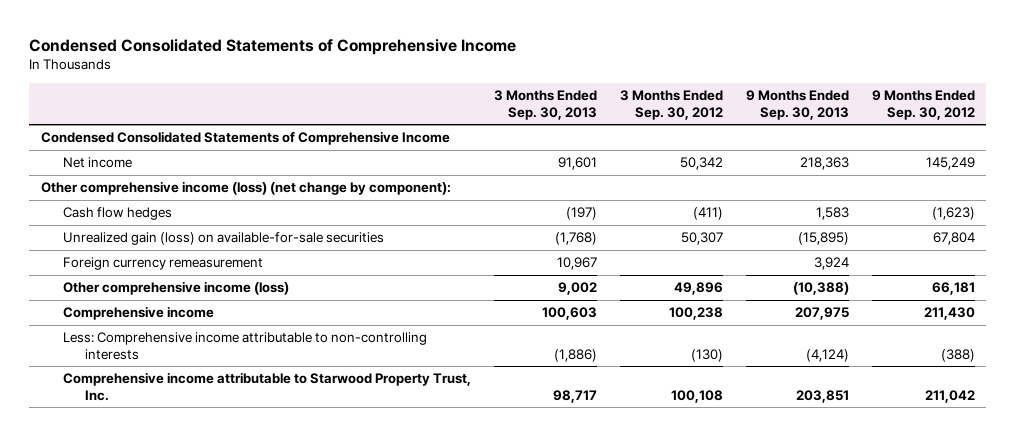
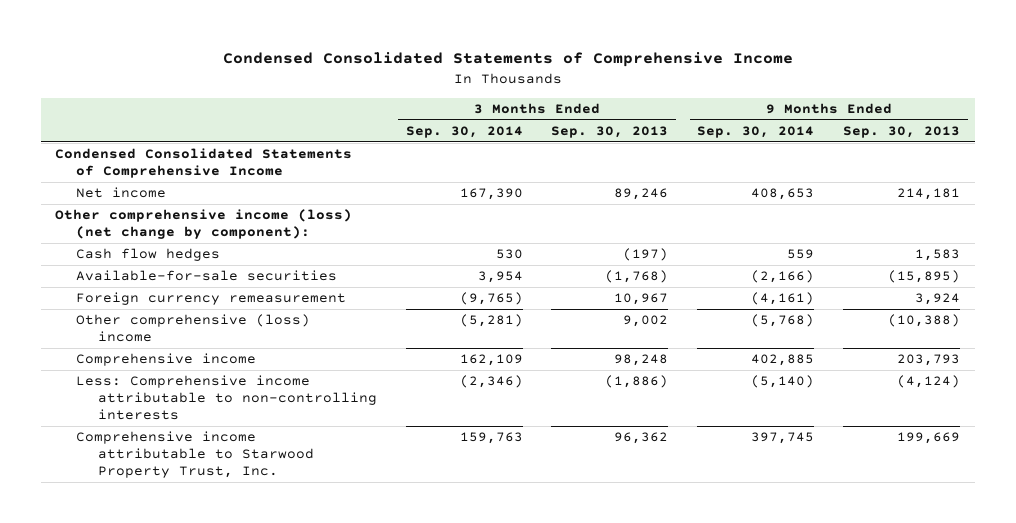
- | 3 Months Ended Sep. 30, 2013 | 3 Months Ended Sep. 30, 2012 | 9 Months Ended Sep. 30, 2013 | 9 Months Ended Sep. 30, 2012
+ | 3 Months Ended Sep. 30, 2014 | 3 Months Ended Sep. 30, 2013 | 9 Months Ended Sep. 30, 2014 | 9 Months Ended Sep. 30, 2013
- Net income | 91,601 | 50,342 | 218,363 | 145,249
+ Net income | 167,390 | 89,246 | 408,653 | 214,181
- Unrealized gain (loss) on available-for-sale securities | (1,768) | 50,307 | (15,895) | 67,804
+ Available-for-sale securities | 3,954 | (1,768) | (2,166) | (15,895)
- Other comprehensive income (loss) | 9,002 | 49,896 | (10,388) | 66,181
- Comprehensive income | 100,603 | 100,238 | 207,975 | 211,430
+ Other comprehensive (loss) income | (5,281) | 9,002 | (5,768) | (10,388)
+ Comprehensive income | 162,109 | 98,248 | 402,885 | 203,793
- Comprehensive income attributable to Starwood Property Trust, Inc. | 98,717 | 100,108 | 203,851 | 211,042
+ Comprehensive income attributable to Starwood Property Trust, Inc. | 159,763 | 96,362 | 397,745 | 199,669

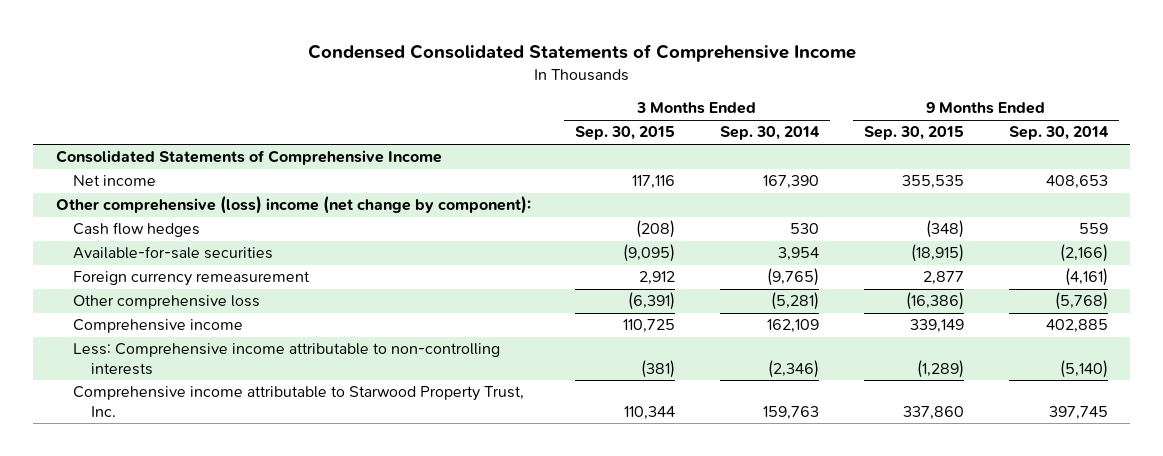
- | 3 Months Ended Sep. 30, 2014 | 3 Months Ended Sep. 30, 2013 | 9 Months Ended Sep. 30, 2014 | 9 Months Ended Sep. 30, 2013
+ | 3 Months Ended Sep. 30, 2015 | 3 Months Ended Sep. 30, 2014 | 9 Months Ended Sep. 30, 2015 | 9 Months Ended Sep. 30, 2014
- Condensed Consolidated Statements of Comprehensive Income
+ Consolidated Statements of Comprehensive Income
- Other comprehensive income (loss) (net change by component):
+ Other comprehensive (loss) income (net change by component):
- Other comprehensive (loss) income | (5,281) | 9,002 | (5,768) | (10,388)
+ Other comprehensive loss | (6,391) | (5,281) | (16,386) | (5,768)

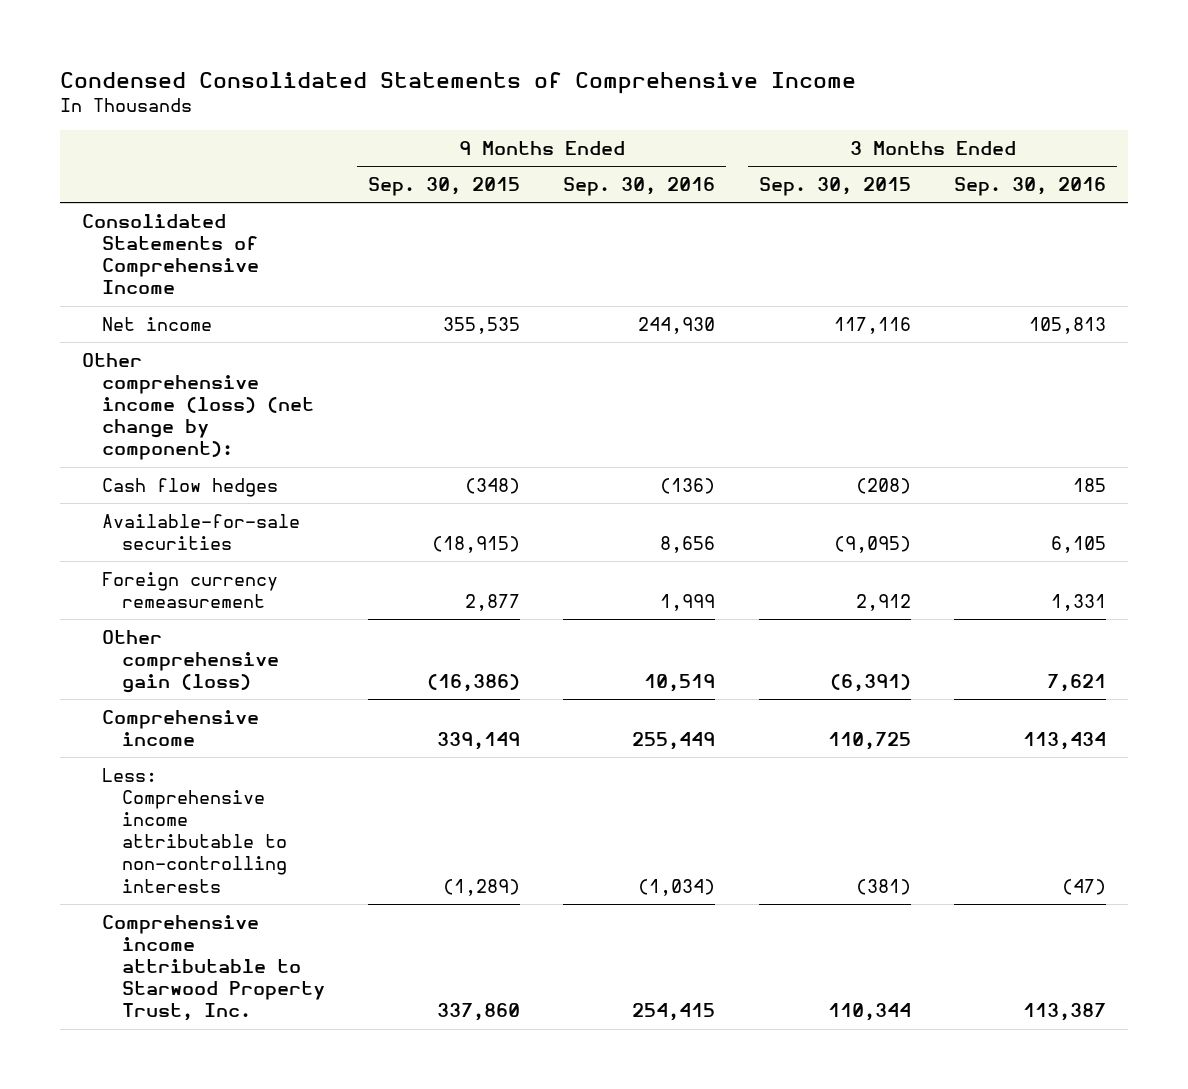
- | 3 Months Ended Sep. 30, 2015 | 3 Months Ended Sep. 30, 2014 | 9 Months Ended Sep. 30, 2015 | 9 Months Ended Sep. 30, 2014
+ | 9 Months Ended Sep. 30, 2015 | 9 Months Ended Sep. 30, 2016 | 3 Months Ended Sep. 30, 2015 | 3 Months Ended Sep. 30, 2016
- Other comprehensive (loss) income (net change by component):
+ Other comprehensive income (loss) (net change by component):
- Other comprehensive loss | (6,391) | (5,281) | (16,386) | (5,768)
+ Other comprehensive gain (loss) | (16,386) | 10,519 | (6,391) | 7,621

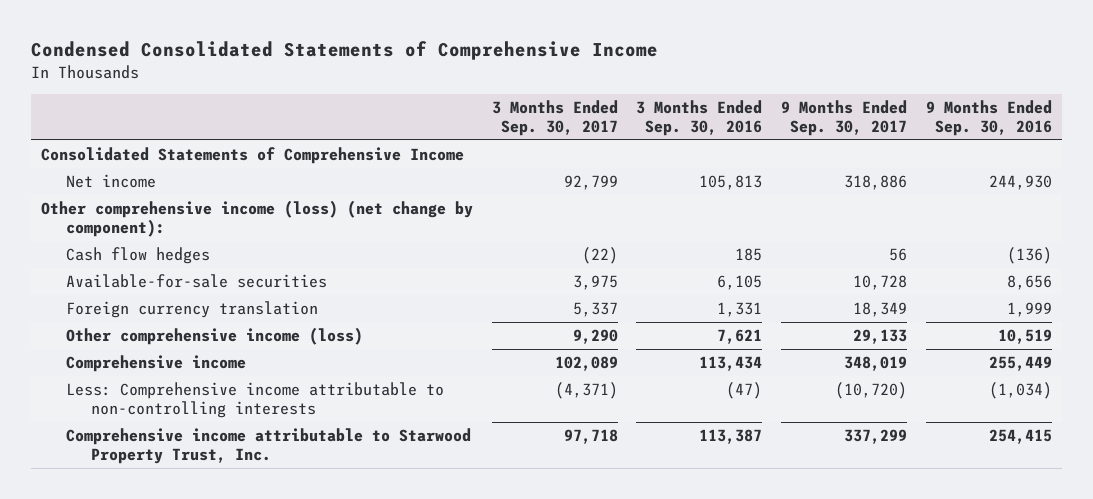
- | 9 Months Ended Sep. 30, 2015 | 9 Months Ended Sep. 30, 2016 | 3 Months Ended Sep. 30, 2015 | 3 Months Ended Sep. 30, 2016
+ | 3 Months Ended Sep. 30, 2017 | 3 Months Ended Sep. 30, 2016 | 9 Months Ended Sep. 30, 2017 | 9 Months Ended Sep. 30, 2016
- Foreign currency remeasurement | 2,877 | 1,999 | 2,912 | 1,331
- Other comprehensive gain (loss) | (16,386) | 10,519 | (6,391) | 7,621
+ Foreign currency translation | 5,337 | 1,331 | 18,349 | 1,999
+ Other comprehensive income (loss) | 9,290 | 7,621 | 29,133 | 10,519

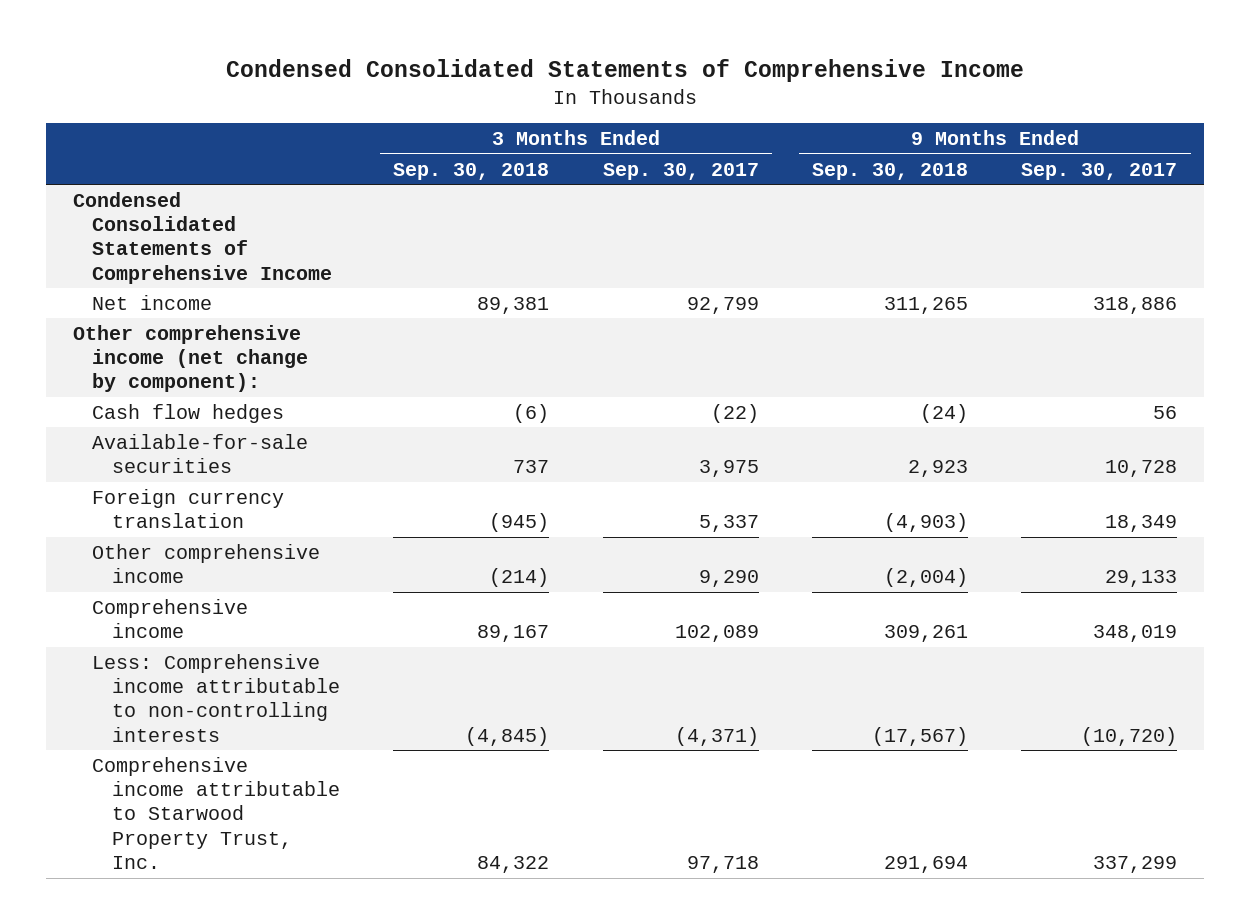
- | 3 Months Ended Sep. 30, 2017 | 3 Months Ended Sep. 30, 2016 | 9 Months Ended Sep. 30, 2017 | 9 Months Ended Sep. 30, 2016
+ | 3 Months Ended Sep. 30, 2018 | 3 Months Ended Sep. 30, 2017 | 9 Months Ended Sep. 30, 2018 | 9 Months Ended Sep. 30, 2017
- Consolidated Statements of Comprehensive Income
+ Condensed Consolidated Statements of Comprehensive Income
- Other comprehensive income (loss) (net change by component):
+ Other comprehensive income (net change by component):
- Other comprehensive income (loss) | 9,290 | 7,621 | 29,133 | 10,519
+ Other comprehensive income | (214) | 9,290 | (2,004) | 29,133

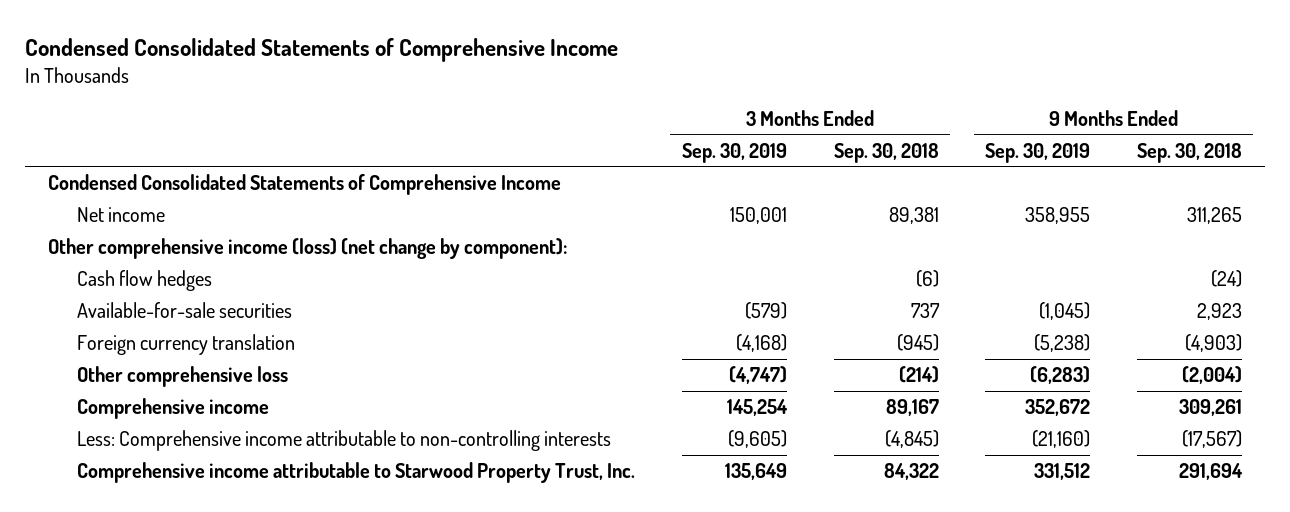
- | 3 Months Ended Sep. 30, 2018 | 3 Months Ended Sep. 30, 2017 | 9 Months Ended Sep. 30, 2018 | 9 Months Ended Sep. 30, 2017
+ | 3 Months Ended Sep. 30, 2019 | 3 Months Ended Sep. 30, 2018 | 9 Months Ended Sep. 30, 2019 | 9 Months Ended Sep. 30, 2018
- Other comprehensive income (net change by component):
+ Other comprehensive income (loss) (net change by component):
- Other comprehensive income | (214) | 9,290 | (2,004) | 29,133
+ Other comprehensive loss | (4,747) | (214) | (6,283) | (2,004)

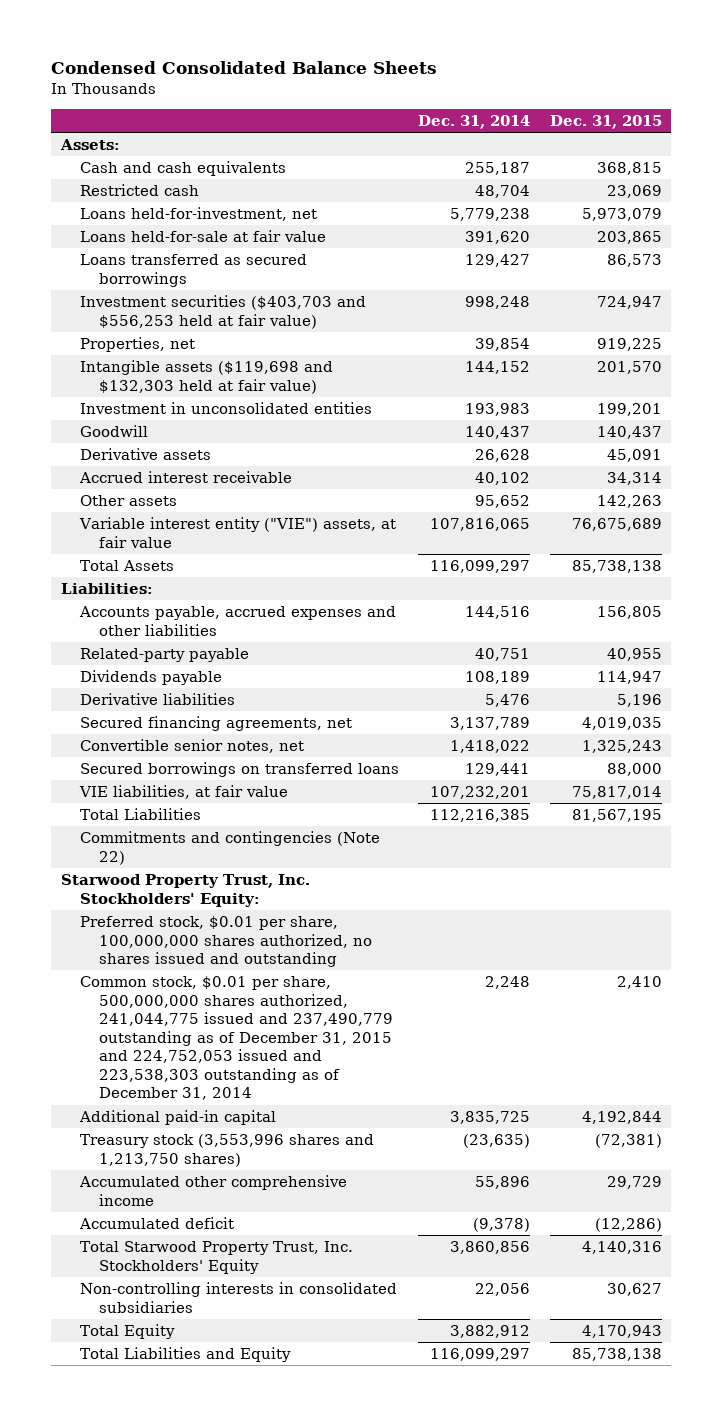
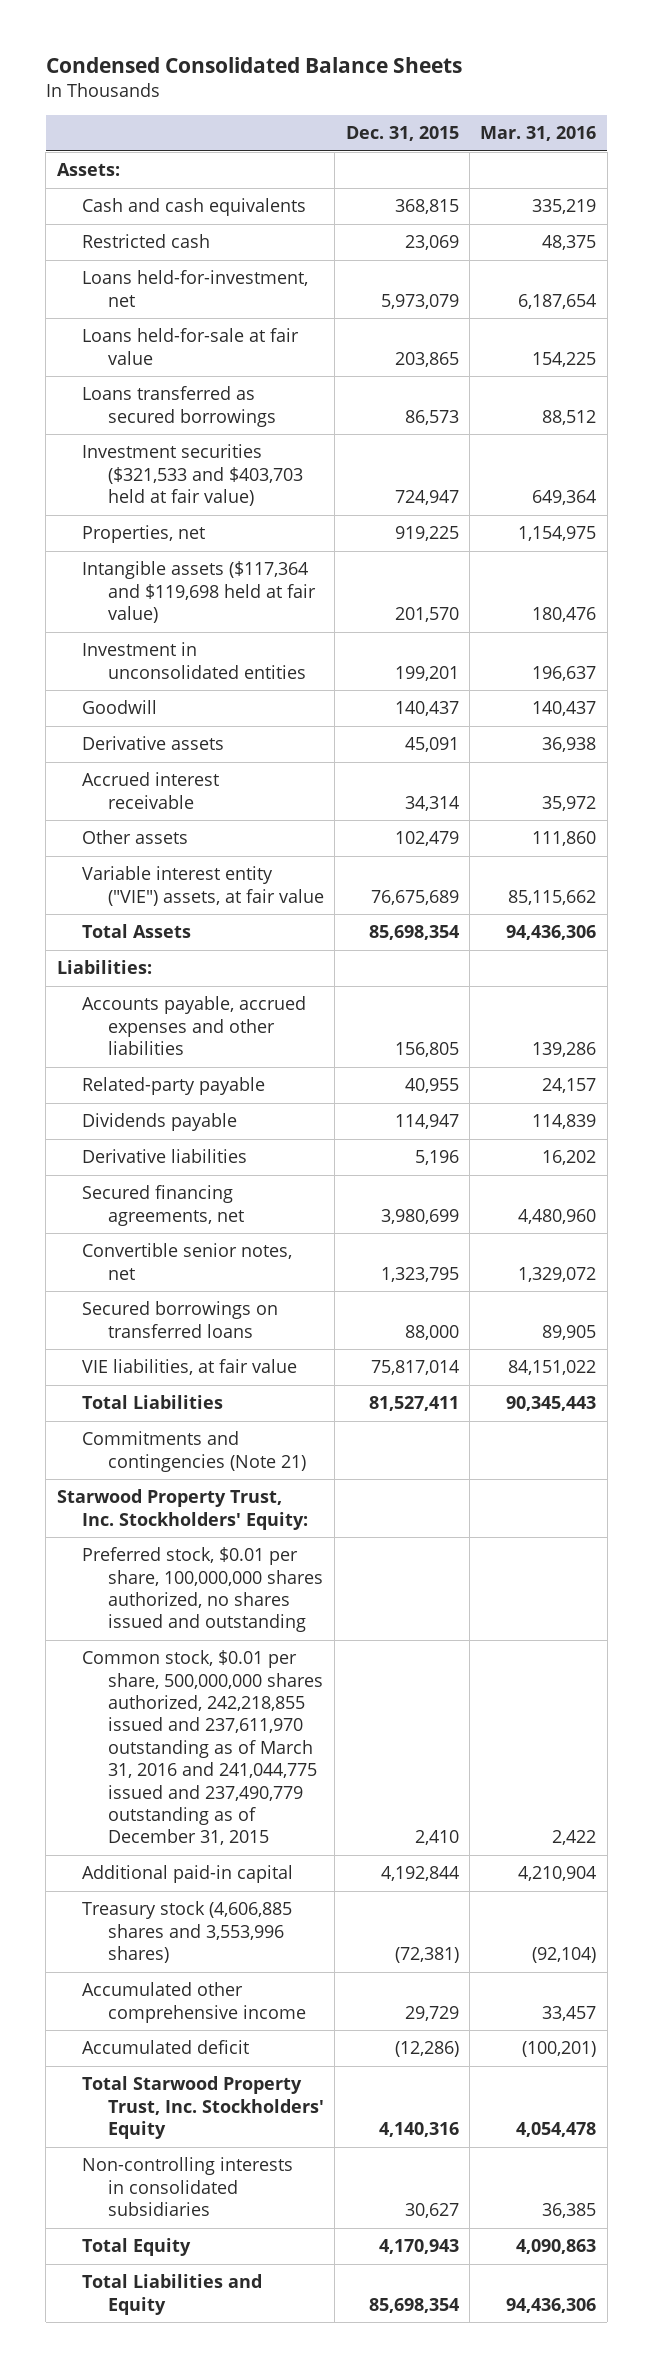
- | Dec. 31, 2014 | Dec. 31, 2015
+ | Dec. 31, 2015 | Mar. 31, 2016
- Investment securities ($403,703 and $556,253 held at fair value) | 998,248 | 724,947
+ Investment securities ($321,533 and $403,703 held at fair value) | 724,947 | 649,364
- Intangible assets ($119,698 and $132,303 held at fair value) | 144,152 | 201,570
+ Intangible assets ($117,364 and $119,698 held at fair value) | 201,570 | 180,476
- Other assets | 95,652 | 142,263
+ Other assets | 102,479 | 111,860
- Total Assets | 116,099,297 | 85,738,138
+ Total Assets | 85,698,354 | 94,436,306
- Secured financing agreements, net | 3,137,789 | 4,019,035
- Convertible senior notes, net | 1,418,022 | 1,325,243
+ Secured financing agreements, net | 3,980,699 | 4,480,960
+ Convertible senior notes, net | 1,323,795 | 1,329,072
- Total Liabilities | 112,216,385 | 81,567,195
- Commitments and contingencies (Note 22)
+ Total Liabilities | 81,527,411 | 90,345,443
+ Commitments and contingencies (Note 21)
- Common stock, $0.01 per share, 500,000,000 shares authorized, 241,044,775 issued and 237,490,779 outstanding as of December 31, 2015 and 224,752,053 issued and 223,538,303 outstanding as of December 31, 2014 | 2,248 | 2,410
+ Common stock, $0.01 per share, 500,000,000 shares authorized, 242,218,855 issued and 237,611,970 outstanding as of March 31, 2016 and 241,044,775 issued and 237,490,779 outstanding as of December 31, 2015 | 2,410 | 2,422
- Treasury stock (3,553,996 shares and 1,213,750 shares) | (23,635) | (72,381)
+ Treasury stock (4,606,885 shares and 3,553,996 shares) | (72,381) | (92,104)
- Total Liabilities and Equity | 116,099,297 | 85,738,138
+ Total Liabilities and Equity | 85,698,354 | 94,436,306

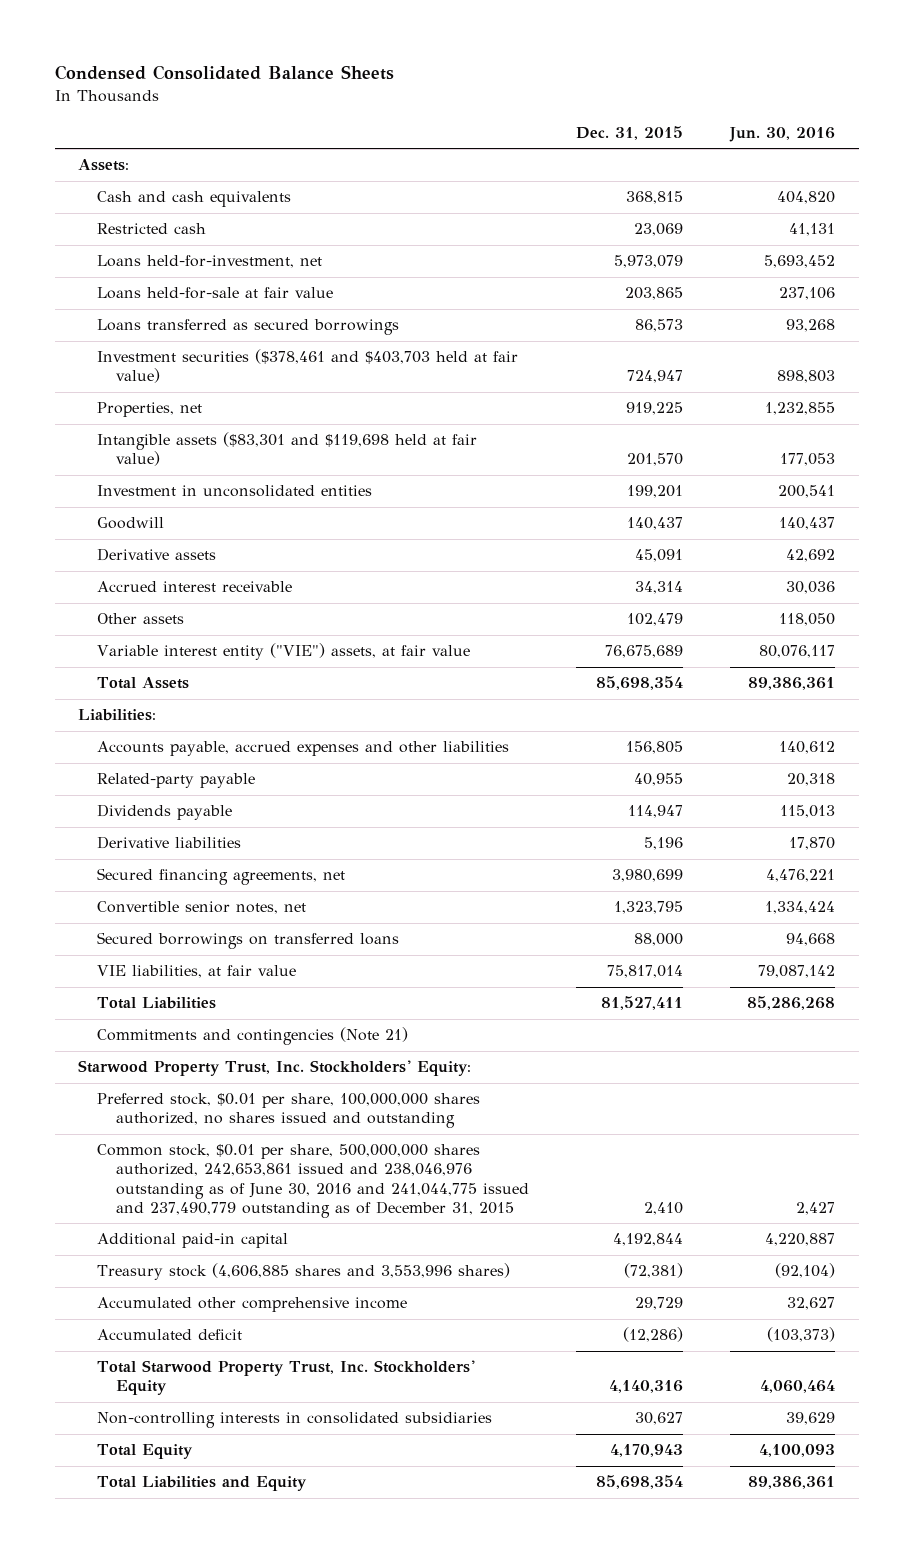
- | Dec. 31, 2015 | Mar. 31, 2016
+ | Dec. 31, 2015 | Jun. 30, 2016
- Investment securities ($321,533 and $403,703 held at fair value) | 724,947 | 649,364
+ Investment securities ($378,461 and $403,703 held at fair value) | 724,947 | 898,803
- Intangible assets ($117,364 and $119,698 held at fair value) | 201,570 | 180,476
+ Intangible assets ($83,301 and $119,698 held at fair value) | 201,570 | 177,053
- Common stock, $0.01 per share, 500,000,000 shares authorized, 242,218,855 issued and 237,611,970 outstanding as of March 31, 2016 and 241,044,775 issued and 237,490,779 outstanding as of December 31, 2015 | 2,410 | 2,422
+ Common stock, $0.01 per share, 500,000,000 shares authorized, 242,653,861 issued and 238,046,976 outstanding as of June 30, 2016 and 241,044,775 issued and 237,490,779 outstanding as of December 31, 2015 | 2,410 | 2,427

